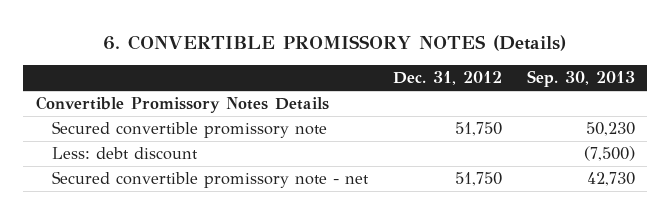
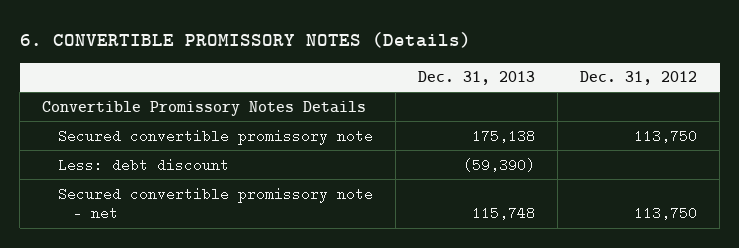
- | Dec. 31, 2012 | Sep. 30, 2013
+ | Dec. 31, 2013 | Dec. 31, 2012
- Secured convertible promissory note | 51,750 | 50,230
+ Secured convertible promissory note | 175,138 | 113,750
- Secured convertible promissory note - net | 51,750 | 42,730
+ Secured convertible promissory note - net | 115,748 | 113,750

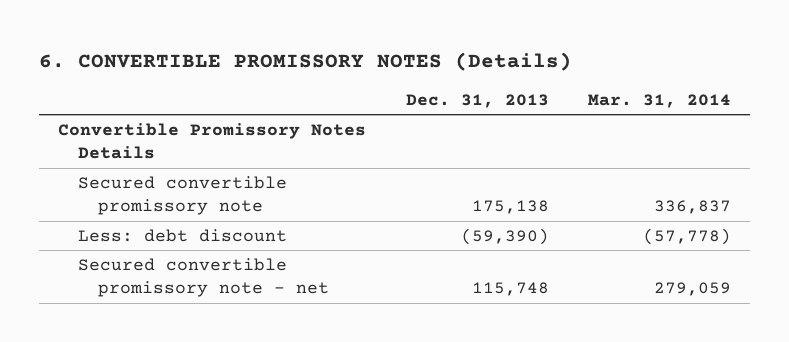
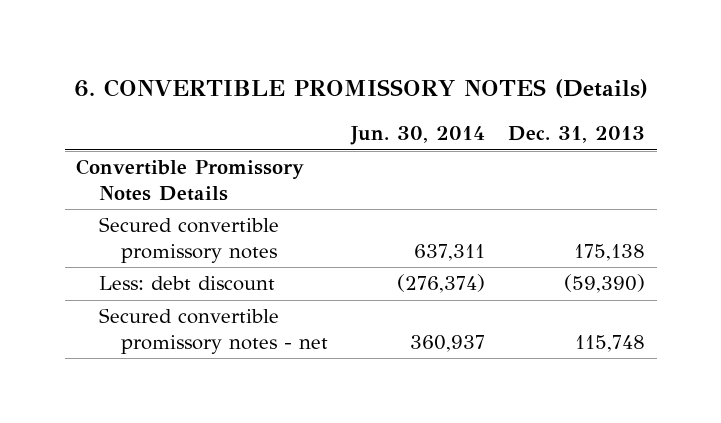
- | Dec. 31, 2013 | Mar. 31, 2014
+ | Jun. 30, 2014 | Dec. 31, 2013
- Secured convertible promissory note | 175,138 | 336,837
+ Secured convertible promissory notes | 637,311 | 175,138
- Secured convertible promissory note - net | 115,748 | 279,059
+ Secured convertible promissory notes - net | 360,937 | 115,748

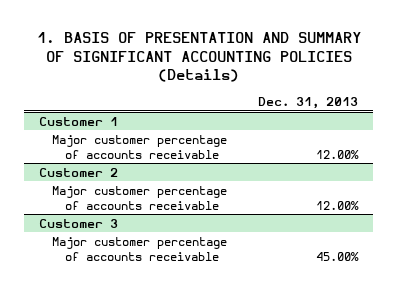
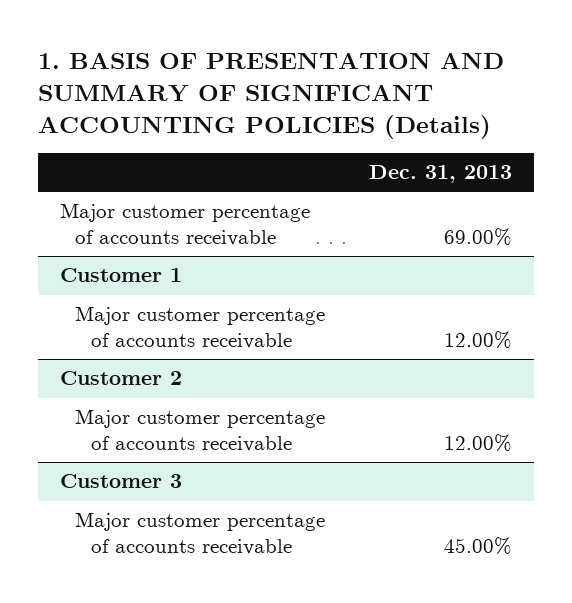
+ Major customer percentage of accounts receivable | 69.00%

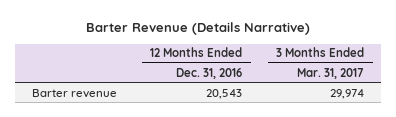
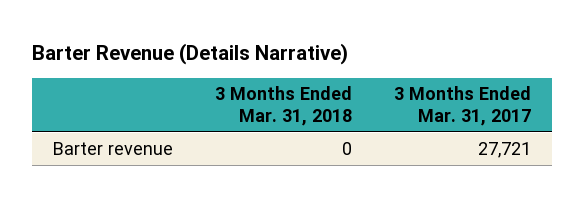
- | 12 Months Ended Dec. 31, 2016 | 3 Months Ended Mar. 31, 2017
+ | 3 Months Ended Mar. 31, 2018 | 3 Months Ended Mar. 31, 2017
- Barter revenue | 20,543 | 29,974
+ Barter revenue | 0 | 27,721

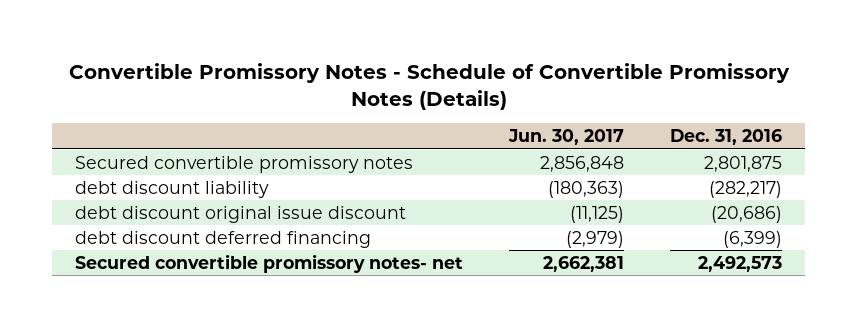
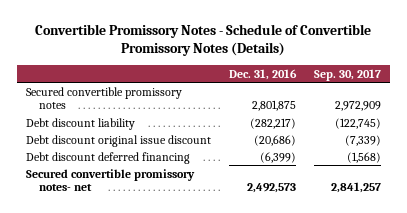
- | Jun. 30, 2017 | Dec. 31, 2016
+ | Dec. 31, 2016 | Sep. 30, 2017
- debt discount liability | (180,363) | (282,217)
- debt discount original issue discount | (11,125) | (20,686)
- debt discount deferred financing | (2,979) | (6,399)
+ Debt discount liability | (282,217) | (122,745)
+ Debt discount original issue discount | (20,686) | (7,339)
+ Debt discount deferred financing | (6,399) | (1,568)

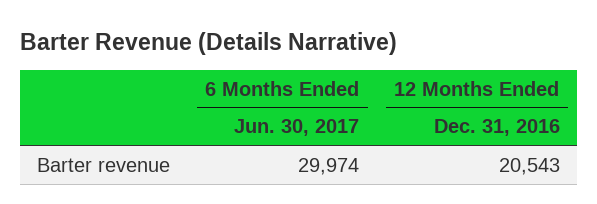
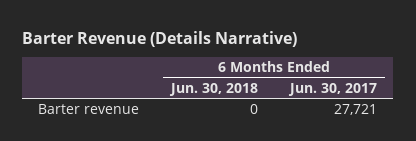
- | 6 Months Ended Jun. 30, 2017 | 12 Months Ended Dec. 31, 2016
+ | 6 Months Ended Jun. 30, 2018 | 6 Months Ended Jun. 30, 2017
- Barter revenue | 29,974 | 20,543
+ Barter revenue | 0 | 27,721

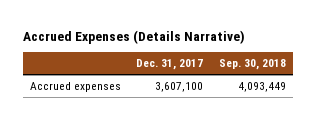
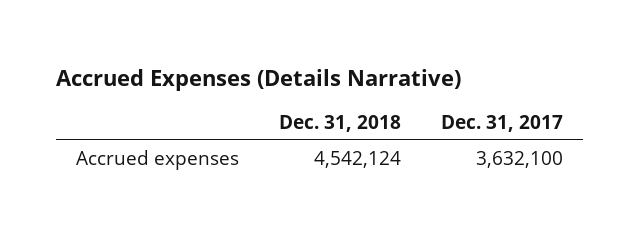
- | Dec. 31, 2017 | Sep. 30, 2018
+ | Dec. 31, 2018 | Dec. 31, 2017
- Accrued expenses | 3,607,100 | 4,093,449
+ Accrued expenses | 4,542,124 | 3,632,100

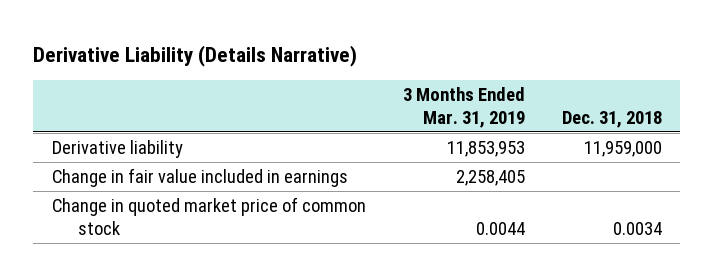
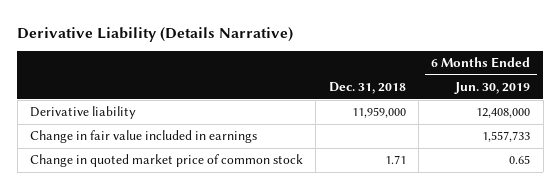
- | 3 Months Ended Mar. 31, 2019 | Dec. 31, 2018
+ | Dec. 31, 2018 | 6 Months Ended Jun. 30, 2019
- Change in quoted market price of common stock | 0.0044 | 0.0034
+ Change in quoted market price of common stock | 1.71 | 0.65

